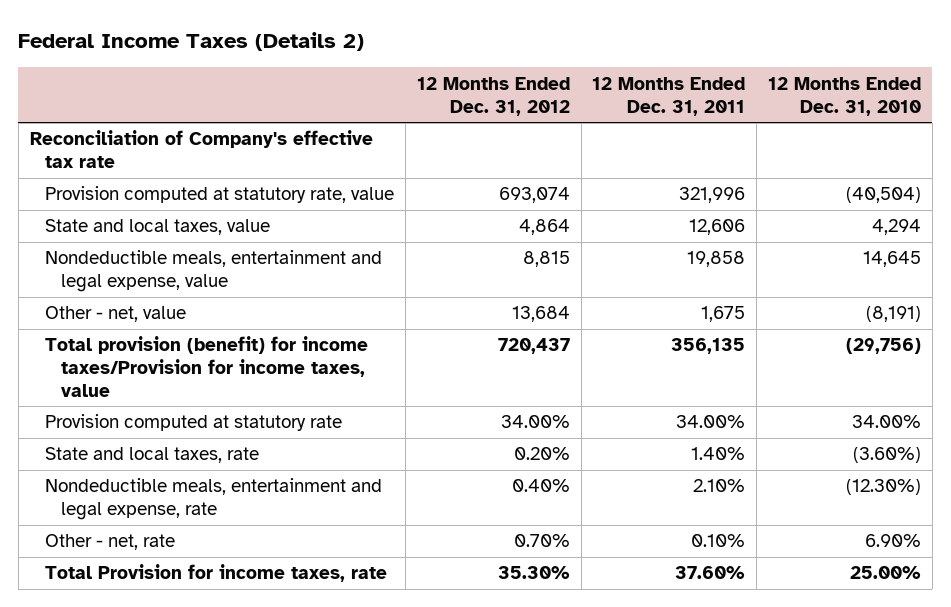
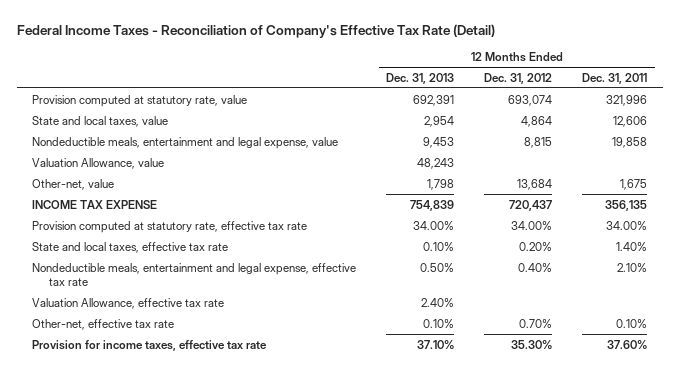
- Federal Income Taxes (Details 2)
+ Federal Income Taxes - Reconciliation of Company's Effective Tax Rate (Detail)
- | 12 Months Ended Dec. 31, 2012 | 12 Months Ended Dec. 31, 2011 | 12 Months Ended Dec. 31, 2010
+ | 12 Months Ended Dec. 31, 2013 | 12 Months Ended Dec. 31, 2012 | 12 Months Ended Dec. 31, 2011
- Reconciliation of Company's effective tax rate
- Other - net, value | 13,684 | 1,675 | (8,191)
- Total provision (benefit) for income taxes/Provision for income taxes, value | 720,437 | 356,135 | (29,756)
- Provision computed at statutory rate | 34.00% | 34.00% | 34.00%
- State and local taxes, rate | 0.20% | 1.40% | (3.60%)
- Nondeductible meals, entertainment and legal expense, rate | 0.40% | 2.10% | (12.30%)
- Other - net, rate | 0.70% | 0.10% | 6.90%
- Total Provision for income taxes, rate | 35.30% | 37.60% | 25.00%
+ Valuation Allowance, value | 48,243 | |
+ Other-net, value | 1,798 | 13,684 | 1,675
+ INCOME TAX EXPENSE | 754,839 | 720,437 | 356,135
+ Provision computed at statutory rate, effective tax rate | 34.00% | 34.00% | 34.00%
+ State and local taxes, effective tax rate | 0.10% | 0.20% | 1.40%
+ Nondeductible meals, entertainment and legal expense, effective tax rate | 0.50% | 0.40% | 2.10%
+ Valuation Allowance, effective tax rate | 2.40% | |
+ Other-net, effective tax rate | 0.10% | 0.70% | 0.10%
+ Provision for income taxes, effective tax rate | 37.10% | 35.30% | 37.60%

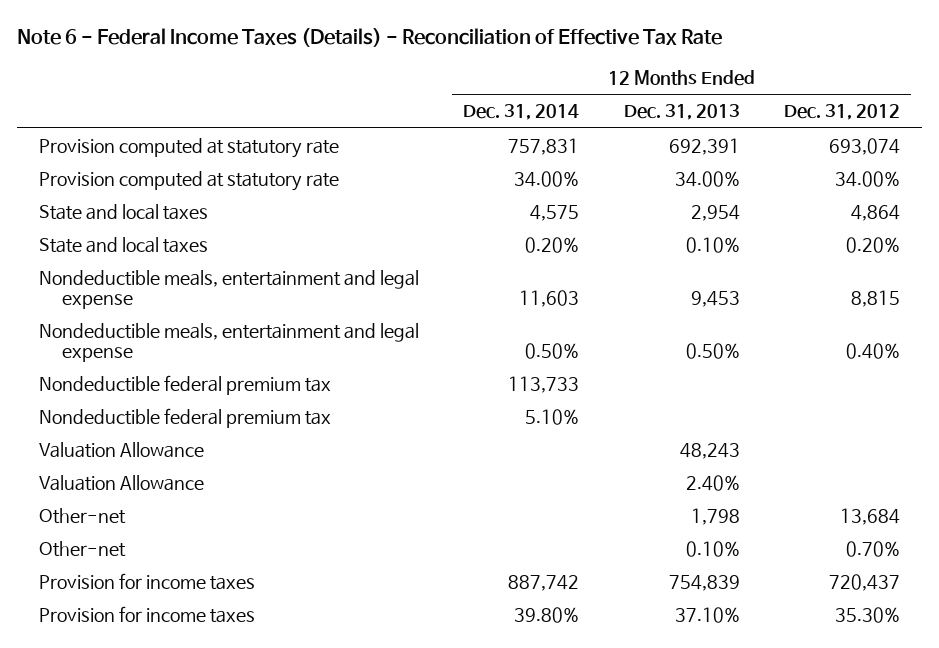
- Federal Income Taxes - Reconciliation of Company's Effective Tax Rate (Detail)
+ Note 6 - Federal Income Taxes (Details) - Reconciliation of Effective Tax Rate
- | 12 Months Ended Dec. 31, 2013 | 12 Months Ended Dec. 31, 2012 | 12 Months Ended Dec. 31, 2011
+ | 12 Months Ended Dec. 31, 2014 | 12 Months Ended Dec. 31, 2013 | 12 Months Ended Dec. 31, 2012
- Provision computed at statutory rate, value | 692,391 | 693,074 | 321,996
- State and local taxes, value | 2,954 | 4,864 | 12,606
- Nondeductible meals, entertainment and legal expense, value | 9,453 | 8,815 | 19,858
- Valuation Allowance, value | 48,243 | |
- Other-net, value | 1,798 | 13,684 | 1,675
- INCOME TAX EXPENSE | 754,839 | 720,437 | 356,135
- Provision computed at statutory rate, effective tax rate | 34.00% | 34.00% | 34.00%
- State and local taxes, effective tax rate | 0.10% | 0.20% | 1.40%
- Nondeductible meals, entertainment and legal expense, effective tax rate | 0.50% | 0.40% | 2.10%
- Valuation Allowance, effective tax rate | 2.40% | |
- Other-net, effective tax rate | 0.10% | 0.70% | 0.10%
- Provision for income taxes, effective tax rate | 37.10% | 35.30% | 37.60%
+ Provision computed at statutory rate | 757,831 | 692,391 | 693,074
+ Provision computed at statutory rate | 34.00% | 34.00% | 34.00%
+ State and local taxes | 4,575 | 2,954 | 4,864
+ State and local taxes | 0.20% | 0.10% | 0.20%
+ Nondeductible meals, entertainment and legal expense | 11,603 | 9,453 | 8,815
+ Nondeductible meals, entertainment and legal expense | 0.50% | 0.50% | 0.40%
+ Nondeductible federal premium tax | 113,733 | |
+ Nondeductible federal premium tax | 5.10% | |
+ Valuation Allowance | | 48,243 |
+ Valuation Allowance | | 2.40% |
+ Other-net | | 1,798 | 13,684
+ Other-net | | 0.10% | 0.70%
+ Provision for income taxes | 887,742 | 754,839 | 720,437
+ Provision for income taxes | 39.80% | 37.10% | 35.30%

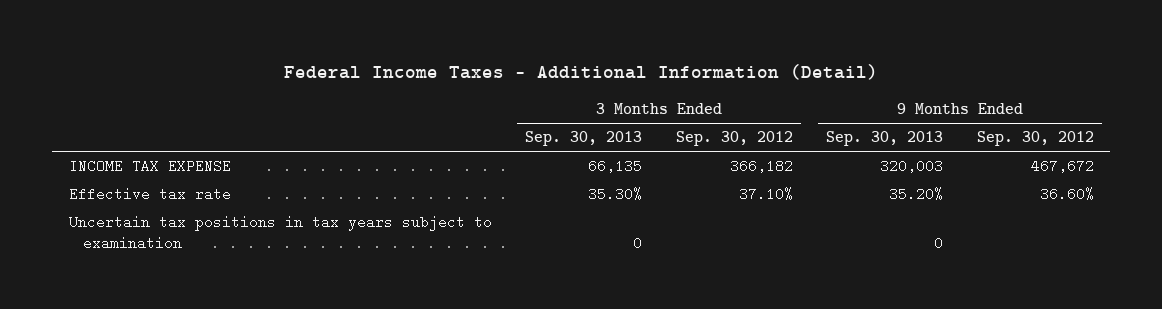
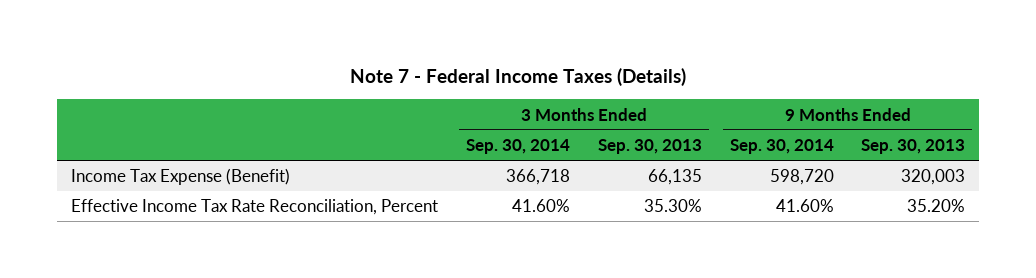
- Federal Income Taxes - Additional Information (Detail)
+ Note 7 - Federal Income Taxes (Details)
- | 3 Months Ended Sep. 30, 2013 | 3 Months Ended Sep. 30, 2012 | 9 Months Ended Sep. 30, 2013 | 9 Months Ended Sep. 30, 2012
+ | 3 Months Ended Sep. 30, 2014 | 3 Months Ended Sep. 30, 2013 | 9 Months Ended Sep. 30, 2014 | 9 Months Ended Sep. 30, 2013
- INCOME TAX EXPENSE | 66,135 | 366,182 | 320,003 | 467,672
- Effective tax rate | 35.30% | 37.10% | 35.20% | 36.60%
- Uncertain tax positions in tax years subject to examination | 0 | | 0 |
+ Income Tax Expense (Benefit) | 366,718 | 66,135 | 598,720 | 320,003
+ Effective Income Tax Rate Reconciliation, Percent | 41.60% | 35.30% | 41.60% | 35.20%

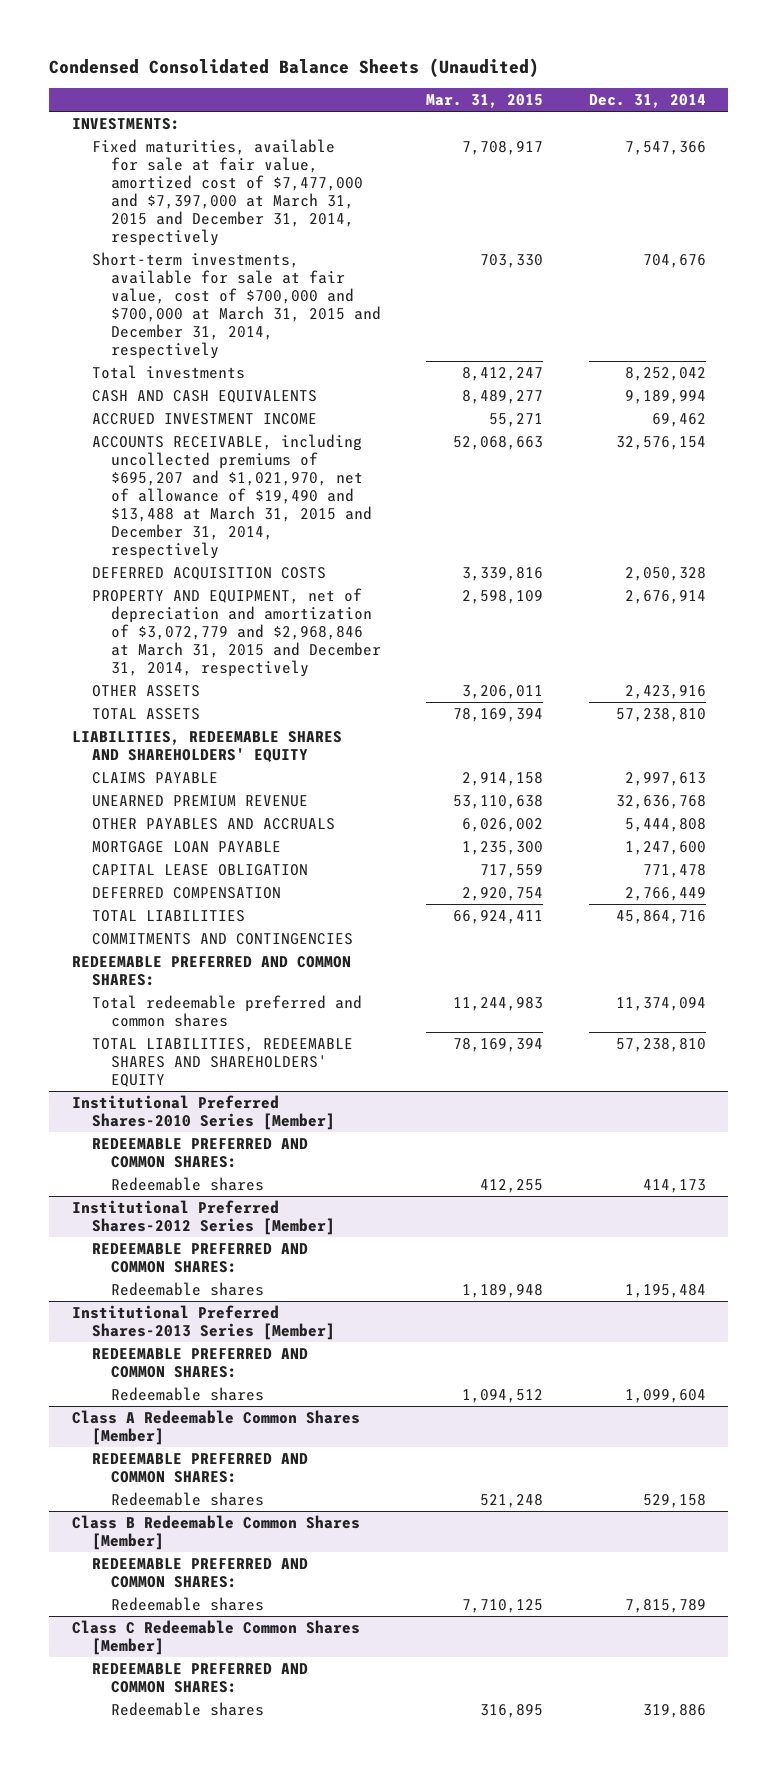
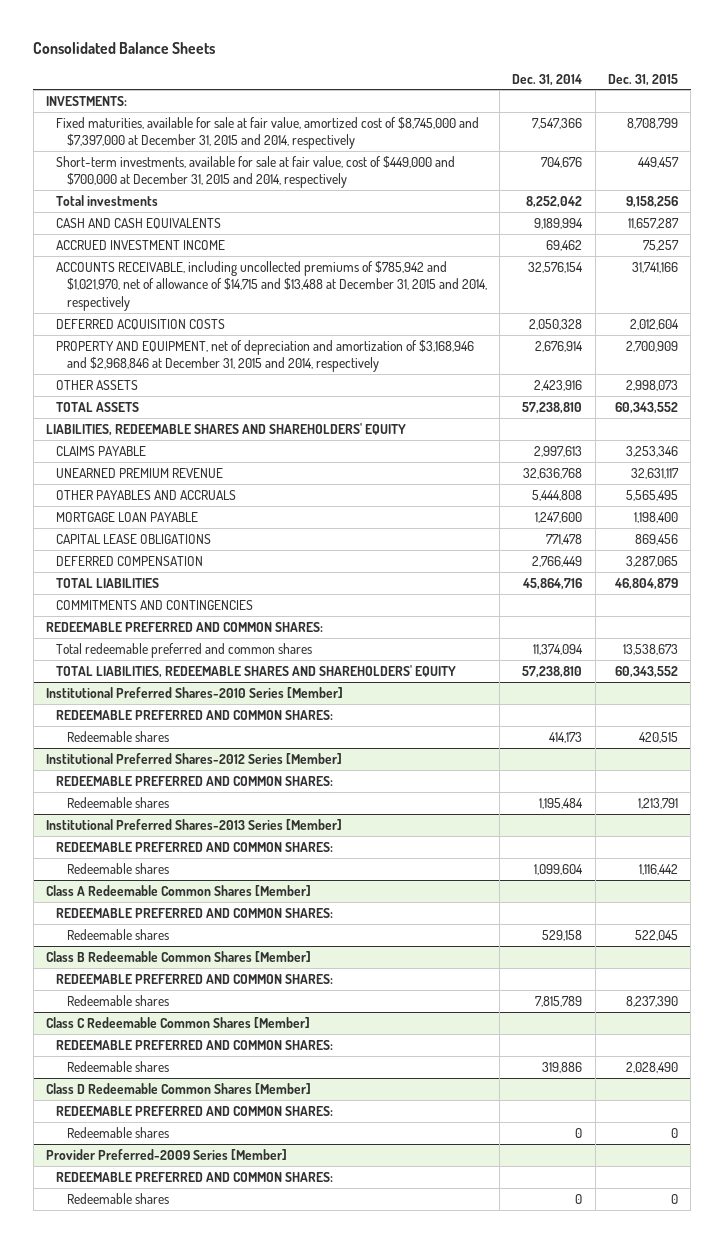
- Condensed Consolidated Balance Sheets (Unaudited)
+ Consolidated Balance Sheets
- | Mar. 31, 2015 | Dec. 31, 2014
+ | Dec. 31, 2014 | Dec. 31, 2015
- Fixed maturities, available for sale at fair value, amortized cost of $7,477,000 and $7,397,000 at March 31, 2015 and December 31, 2014, respectively | 7,708,917 | 7,547,366
- Short-term investments, available for sale at fair value, cost of $700,000 and $700,000 at March 31, 2015 and December 31, 2014, respectively | 703,330 | 704,676
+ Fixed maturities, available for sale at fair value, amortized cost of $8,745,000 and $7,397,000 at December 31, 2015 and 2014, respectively | 7,547,366 | 8,708,799
+ Short-term investments, available for sale at fair value, cost of $449,000 and $700,000 at December 31, 2015 and 2014, respectively | 704,676 | 449,457
- ACCOUNTS RECEIVABLE, including uncollected premiums of $695,207 and $1,021,970, net of allowance of $19,490 and $13,488 at March 31, 2015 and December 31, 2014, respectively | 52,068,663 | 32,576,154
+ ACCOUNTS RECEIVABLE, including uncollected premiums of $785,942 and $1,021,970, net of allowance of $14,715 and $13,488 at December 31, 2015 and 2014, respectively | 32,576,154 | 31,741,166
- PROPERTY AND EQUIPMENT, net of depreciation and amortization of $3,072,779 and $2,968,846 at March 31, 2015 and December 31, 2014, respectively | 2,598,109 | 2,676,914
+ PROPERTY AND EQUIPMENT, net of depreciation and amortization of $3,168,946 and $2,968,846 at December 31, 2015 and 2014, respectively | 2,676,914 | 2,700,909
- CAPITAL LEASE OBLIGATION | 717,559 | 771,478
+ CAPITAL LEASE OBLIGATIONS | 771,478 | 869,456
+ Class D Redeemable Common Shares [Member]
+ REDEEMABLE PREFERRED AND COMMON SHARES:
+ Redeemable shares | 0 | 0
+ Provider Preferred-2009 Series [Member]
+ REDEEMABLE PREFERRED AND COMMON SHARES:
+ Redeemable shares | 0 | 0

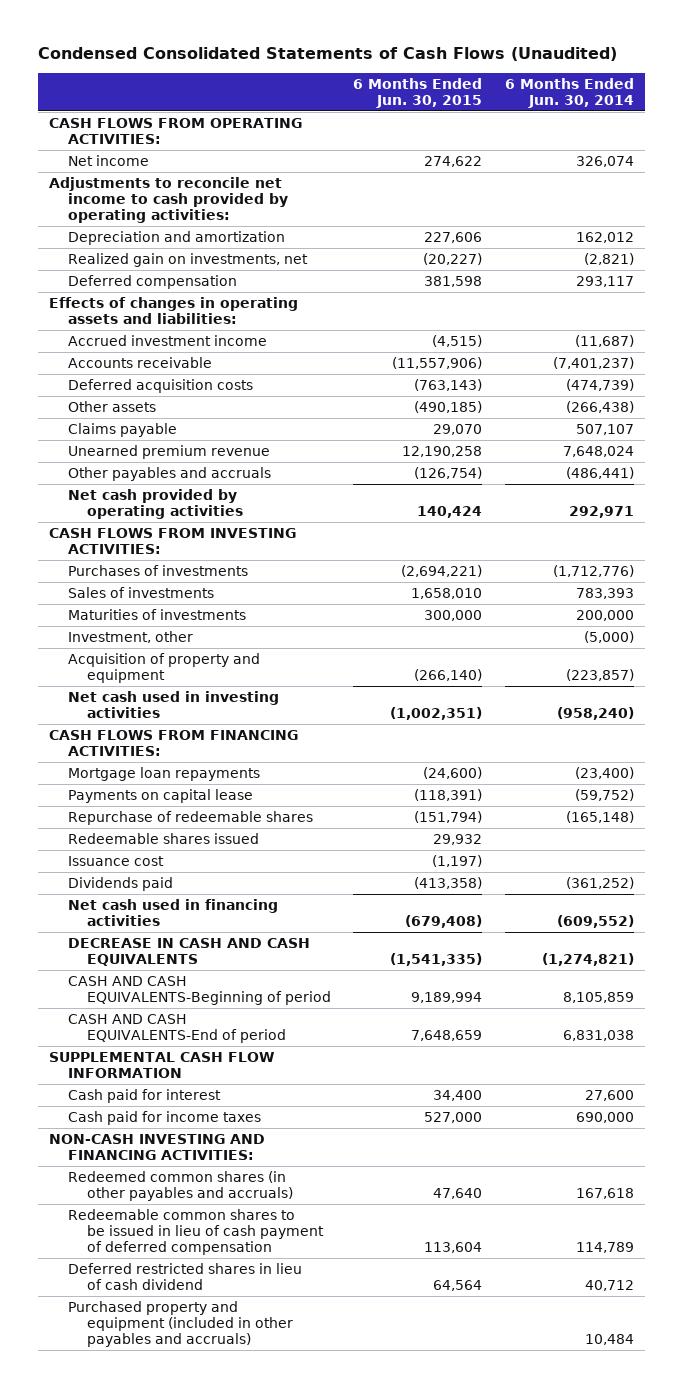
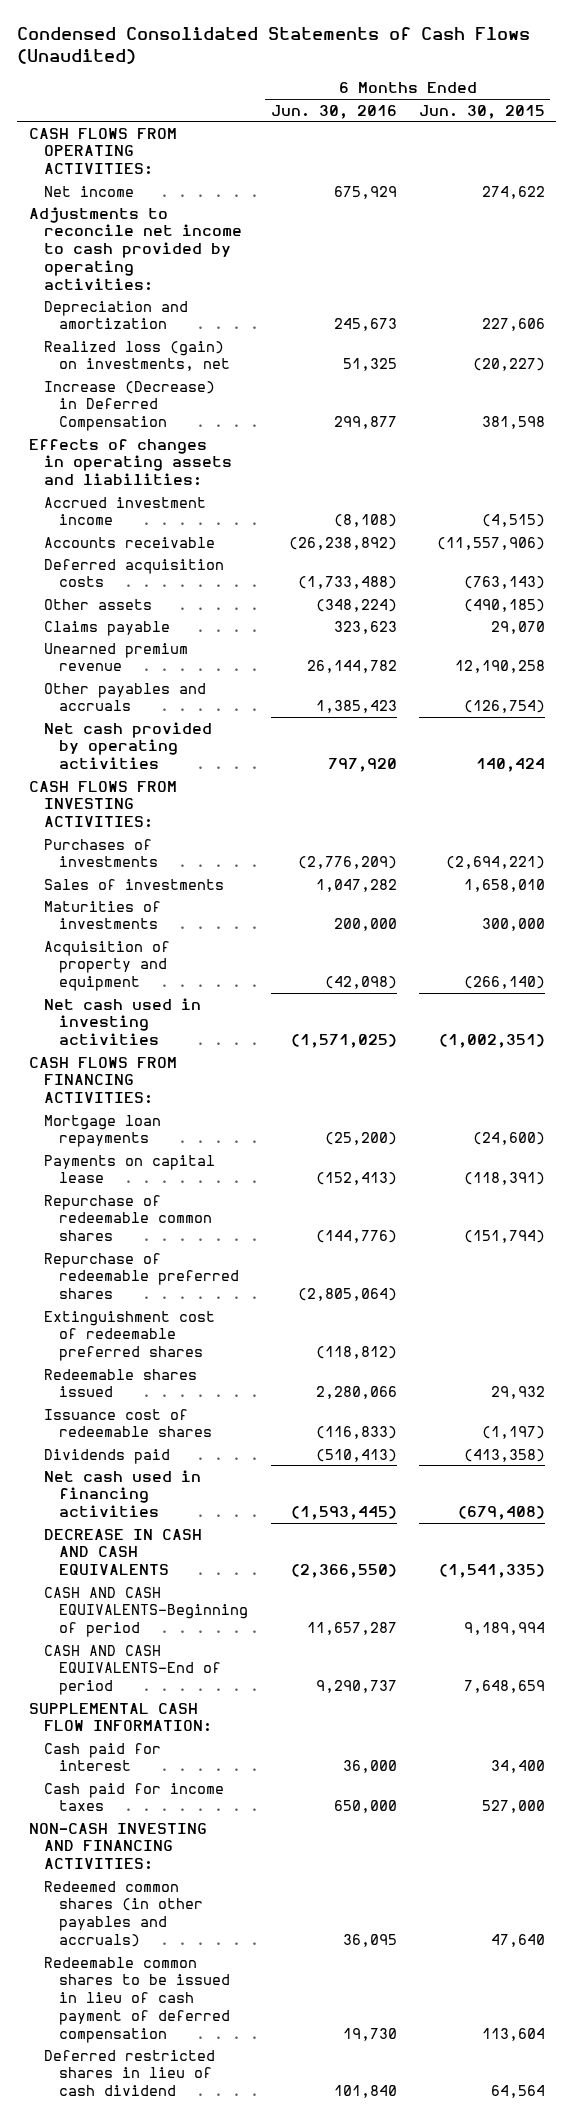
- | 6 Months Ended Jun. 30, 2015 | 6 Months Ended Jun. 30, 2014
+ | 6 Months Ended Jun. 30, 2016 | 6 Months Ended Jun. 30, 2015
- Realized gain on investments, net | (20,227) | (2,821)
- Deferred compensation | 381,598 | 293,117
+ Realized loss (gain) on investments, net | 51,325 | (20,227)
+ Increase (Decrease) in Deferred Compensation | 299,877 | 381,598
- Investment, other | | (5,000)
- Repurchase of redeemable shares | (151,794) | (165,148)
+ Repurchase of redeemable common shares | (144,776) | (151,794)
+ Repurchase of redeemable preferred shares | (2,805,064) |
+ Extinguishment cost of redeemable preferred shares | (118,812) |
- Issuance cost | (1,197) |
+ Issuance cost of redeemable shares | (116,833) | (1,197)
- SUPPLEMENTAL CASH FLOW INFORMATION
+ SUPPLEMENTAL CASH FLOW INFORMATION:
- Purchased property and equipment (included in other payables and accruals) | | 10,484

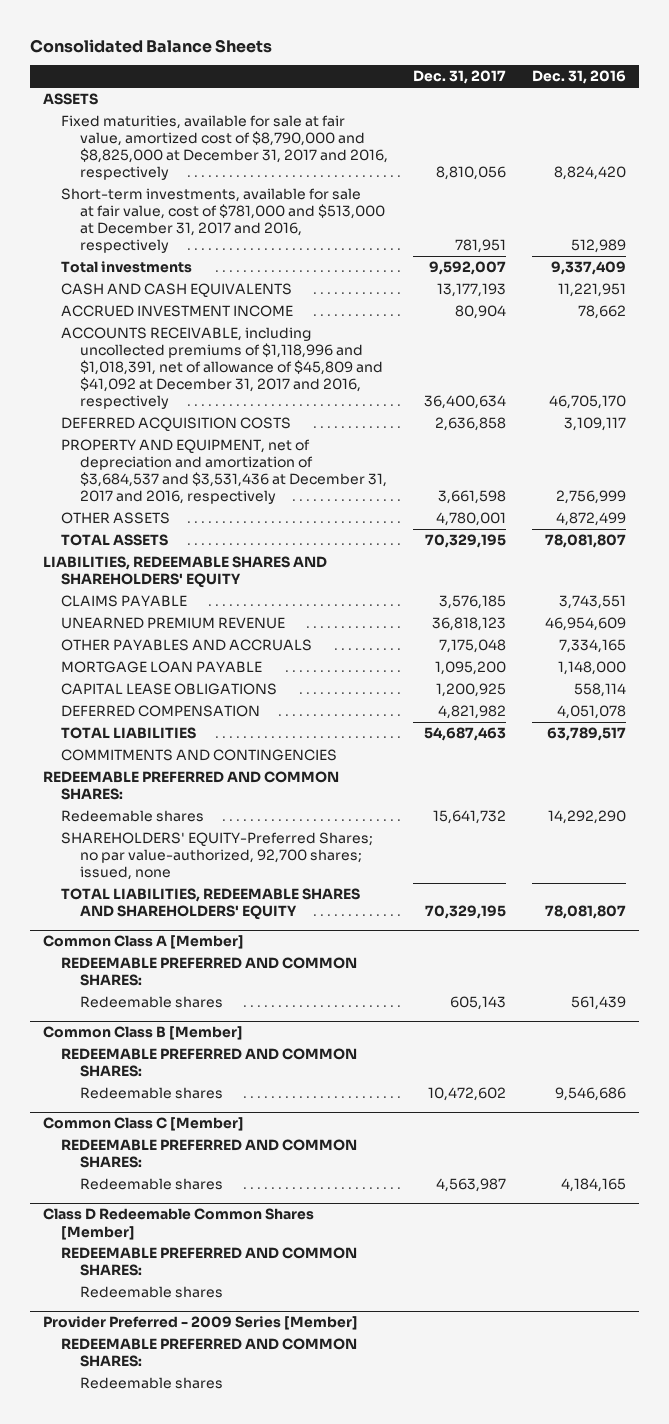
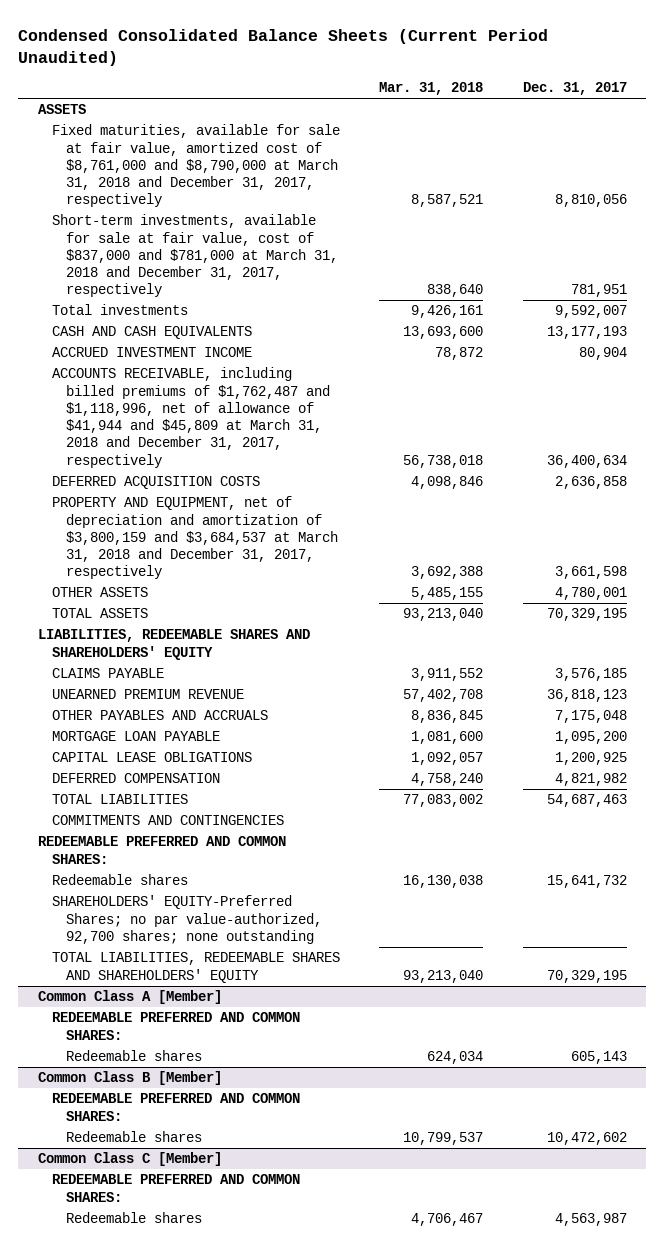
- Consolidated Balance Sheets
+ Condensed Consolidated Balance Sheets (Current Period Unaudited)
- | Dec. 31, 2017 | Dec. 31, 2016
+ | Mar. 31, 2018 | Dec. 31, 2017
- Fixed maturities, available for sale at fair value, amortized cost of $8,790,000 and $8,825,000 at December 31, 2017 and 2016, respectively | 8,810,056 | 8,824,420
- Short-term investments, available for sale at fair value, cost of $781,000 and $513,000 at December 31, 2017 and 2016, respectively | 781,951 | 512,989
+ Fixed maturities, available for sale at fair value, amortized cost of $8,761,000 and $8,790,000 at March 31, 2018 and December 31, 2017, respectively | 8,587,521 | 8,810,056
+ Short-term investments, available for sale at fair value, cost of $837,000 and $781,000 at March 31, 2018 and December 31, 2017, respectively | 838,640 | 781,951
- ACCOUNTS RECEIVABLE, including uncollected premiums of $1,118,996 and $1,018,391, net of allowance of $45,809 and $41,092 at December 31, 2017 and 2016, respectively | 36,400,634 | 46,705,170
+ ACCOUNTS RECEIVABLE, including billed premiums of $1,762,487 and $1,118,996, net of allowance of $41,944 and $45,809 at March 31, 2018 and December 31, 2017, respectively | 56,738,018 | 36,400,634
- PROPERTY AND EQUIPMENT, net of depreciation and amortization of $3,684,537 and $3,531,436 at December 31, 2017 and 2016, respectively | 3,661,598 | 2,756,999
+ PROPERTY AND EQUIPMENT, net of depreciation and amortization of $3,800,159 and $3,684,537 at March 31, 2018 and December 31, 2017, respectively | 3,692,388 | 3,661,598
- SHAREHOLDERS' EQUITY-Preferred Shares; no par value-authorized, 92,700 shares; issued, none
+ SHAREHOLDERS' EQUITY-Preferred Shares; no par value-authorized, 92,700 shares; none outstanding
- Class D Redeemable Common Shares [Member]
- REDEEMABLE PREFERRED AND COMMON SHARES:
- Redeemable shares
- Provider Preferred - 2009 Series [Member]
- REDEEMABLE PREFERRED AND COMMON SHARES:
- Redeemable shares

